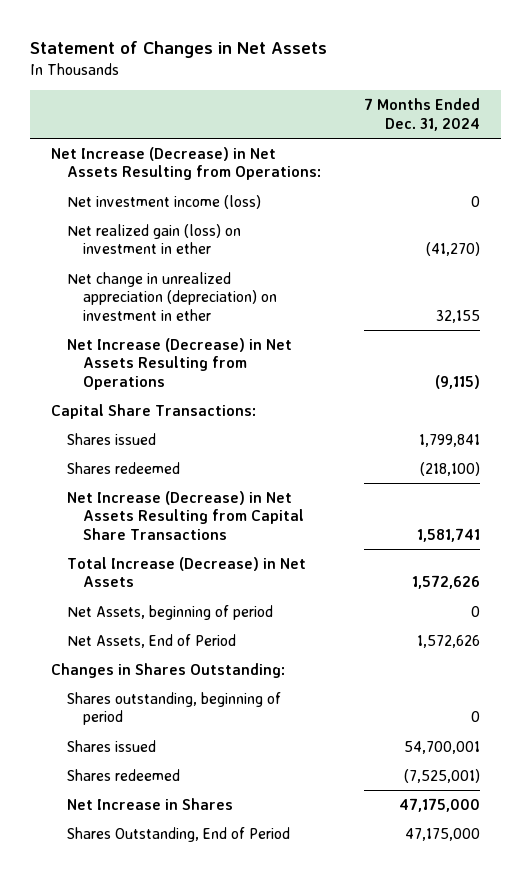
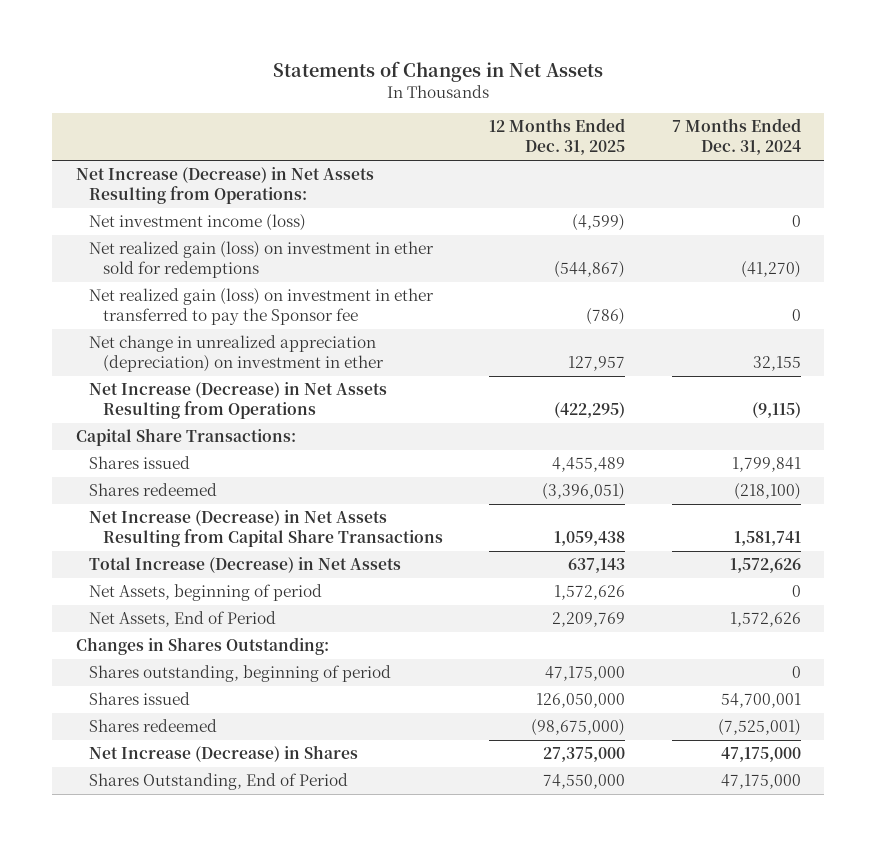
- Statement of Changes in Net Assets
+ Statements of Changes in Net Assets
- | 7 Months Ended Dec. 31, 2024
+ | 12 Months Ended Dec. 31, 2025 | 7 Months Ended Dec. 31, 2024
- Net realized gain (loss) on investment in ether | (41,270)
+ Net realized gain (loss) on investment in ether sold for redemptions | (544,867) | (41,270)
+ Net realized gain (loss) on investment in ether transferred to pay the Sponsor fee | (786) | 0
- Net Increase in Shares | 47,175,000
+ Net Increase (Decrease) in Shares | 27,375,000 | 47,175,000

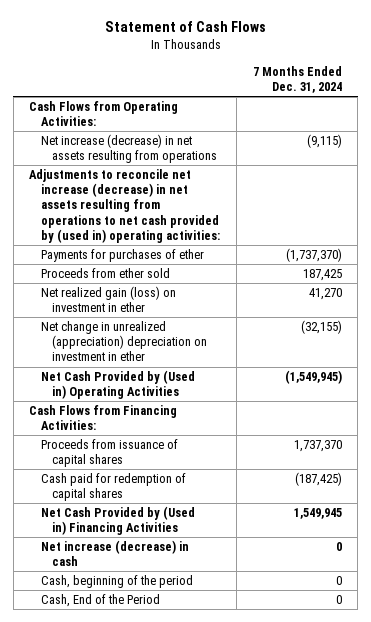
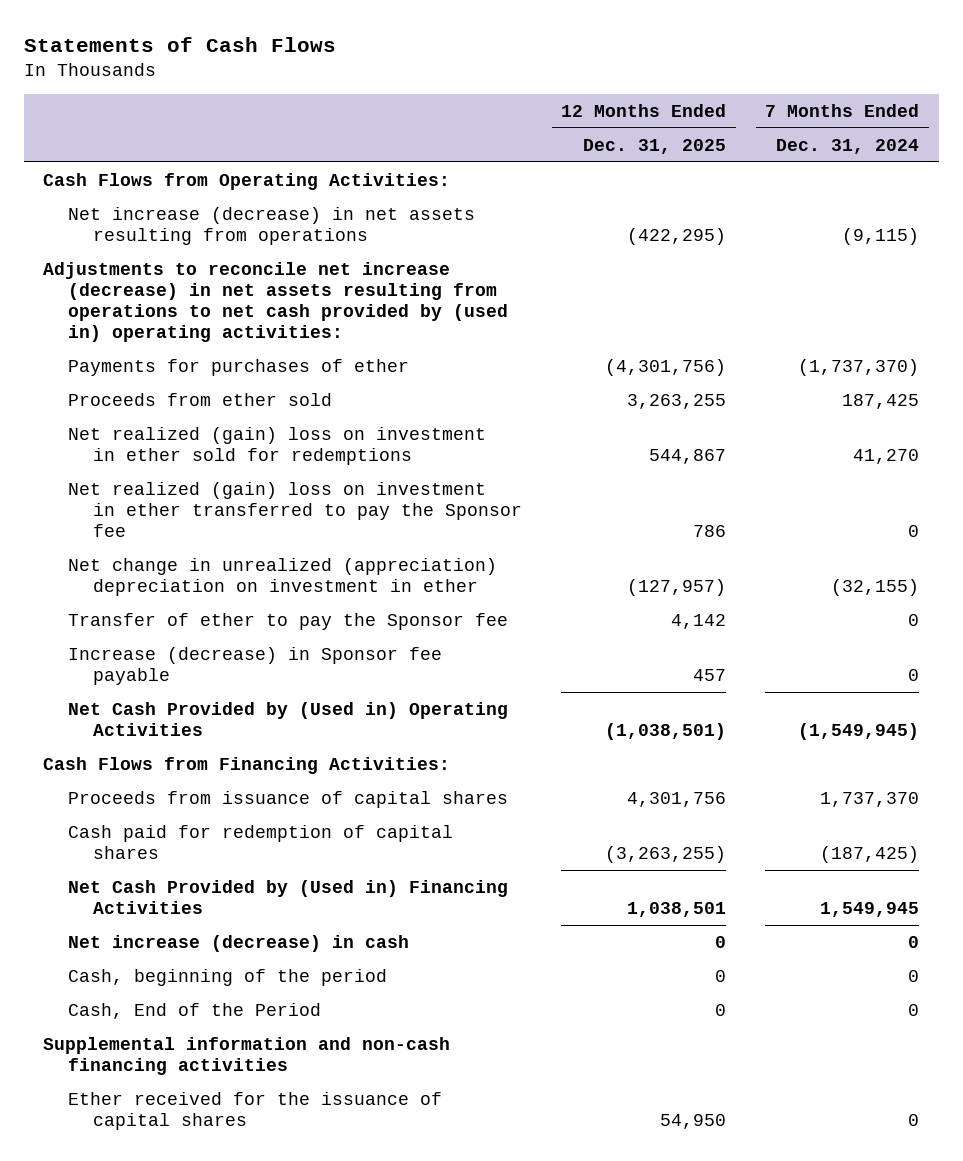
- Statement of Cash Flows
+ Statements of Cash Flows
- | 7 Months Ended Dec. 31, 2024
+ | 12 Months Ended Dec. 31, 2025 | 7 Months Ended Dec. 31, 2024
- Net realized gain (loss) on investment in ether | 41,270
+ Net realized (gain) loss on investment in ether sold for redemptions | 544,867 | 41,270
+ Net realized (gain) loss on investment in ether transferred to pay the Sponsor fee | 786 | 0
+ Transfer of ether to pay the Sponsor fee | 4,142 | 0
+ Increase (decrease) in Sponsor fee payable | 457 | 0
+ Supplemental information and non-cash financing activities
+ Ether received for the issuance of capital shares | 54,950 | 0

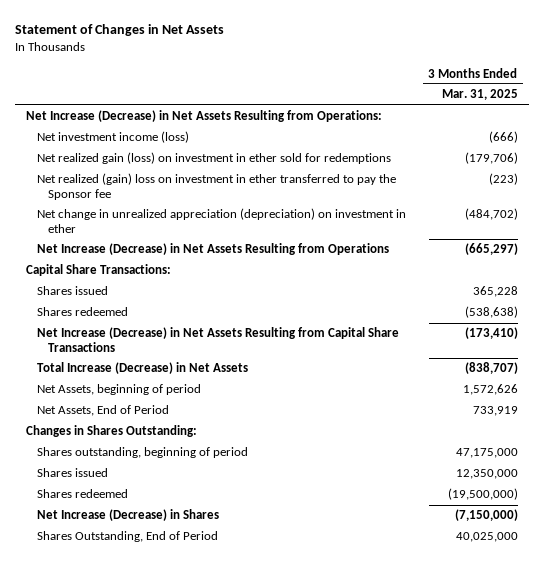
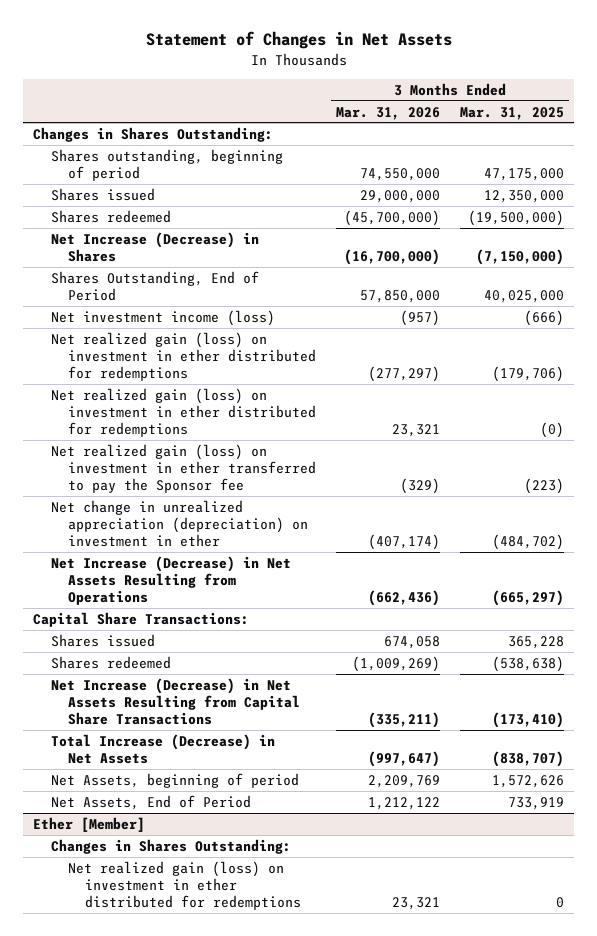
- | 3 Months Ended Mar. 31, 2025
+ | 3 Months Ended Mar. 31, 2026 | 3 Months Ended Mar. 31, 2025
- Net Increase (Decrease) in Net Assets Resulting from Operations:
+ Changes in Shares Outstanding:
moved up: Shares outstanding, beginning of period | 74,550,000 | 47,175,000
moved up: Shares issued | 29,000,000 | 12,350,000
moved up: Shares redeemed | (45,700,000) | (19,500,000)
moved up: Net Increase (Decrease) in Shares | (16,700,000) | (7,150,000)
moved up: Shares Outstanding, End of Period | 57,850,000 | 40,025,000
- Net realized gain (loss) on investment in ether sold for redemptions | (179,706)
- Net realized (gain) loss on investment in ether transferred to pay the Sponsor fee | (223)
+ Net realized gain (loss) on investment in ether distributed for redemptions | (277,297) | (179,706)
+ Net realized gain (loss) on investment in ether distributed for redemptions | 23,321 | (0)
+ Net realized gain (loss) on investment in ether transferred to pay the Sponsor fee | (329) | (223)
+ Ether [Member]
+ Net realized gain (loss) on investment in ether distributed for redemptions | 23,321 | 0

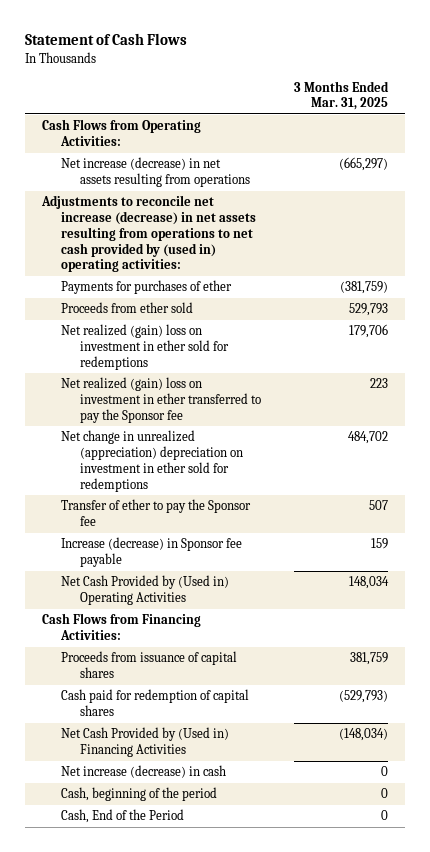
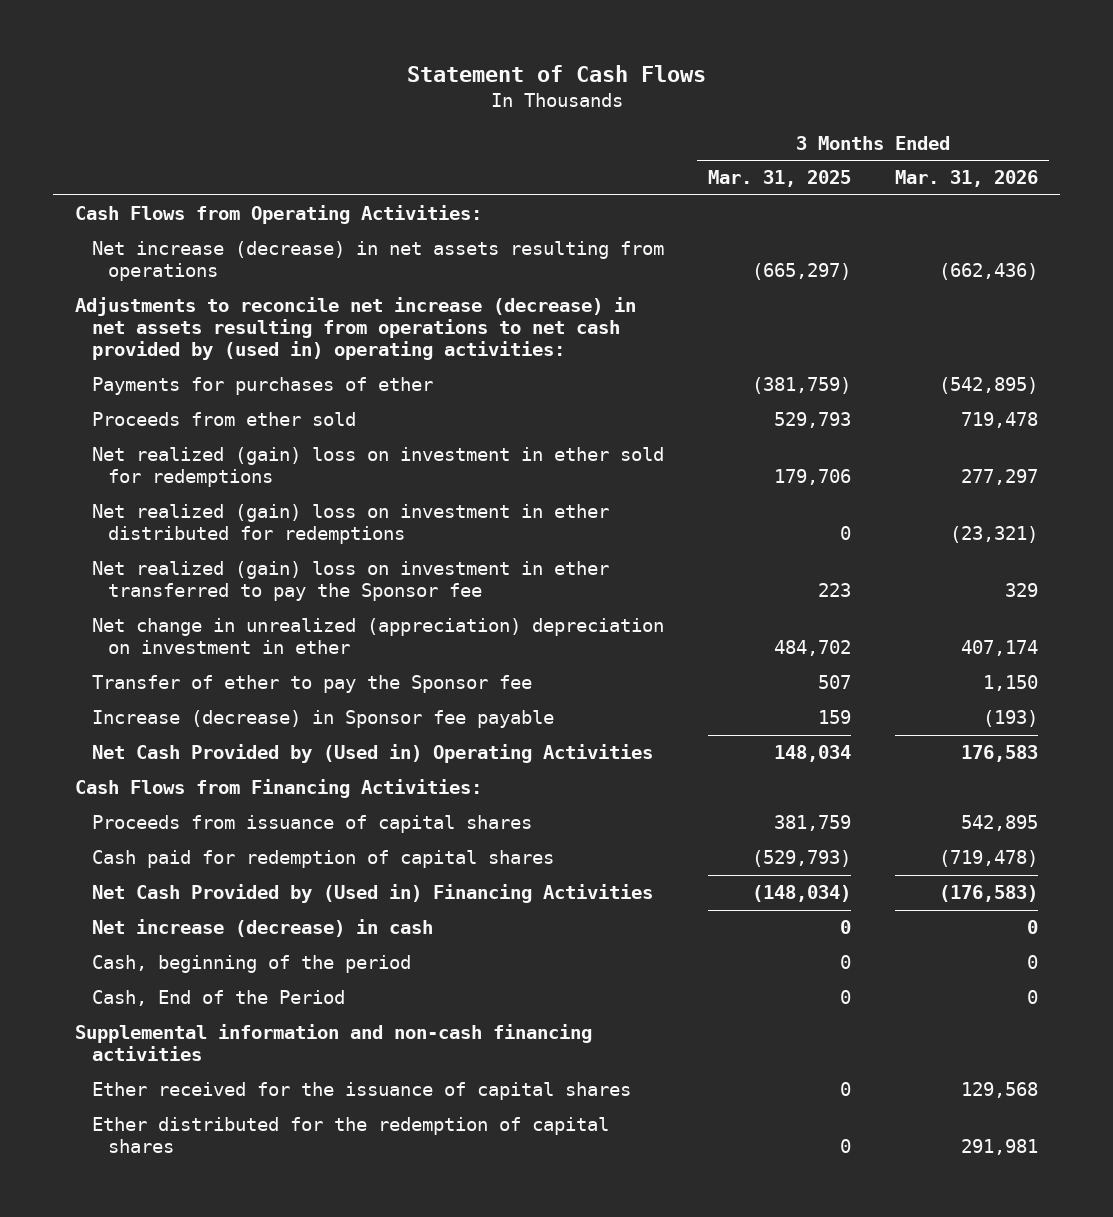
- | 3 Months Ended Mar. 31, 2025
+ | 3 Months Ended Mar. 31, 2025 | 3 Months Ended Mar. 31, 2026
+ Net realized (gain) loss on investment in ether distributed for redemptions | 0 | (23,321)
- Net change in unrealized (appreciation) depreciation on investment in ether sold for redemptions | 484,702
+ Net change in unrealized (appreciation) depreciation on investment in ether | 484,702 | 407,174
+ Supplemental information and non-cash financing activities
+ Ether received for the issuance of capital shares | 0 | 129,568
+ Ether distributed for the redemption of capital shares | 0 | 291,981

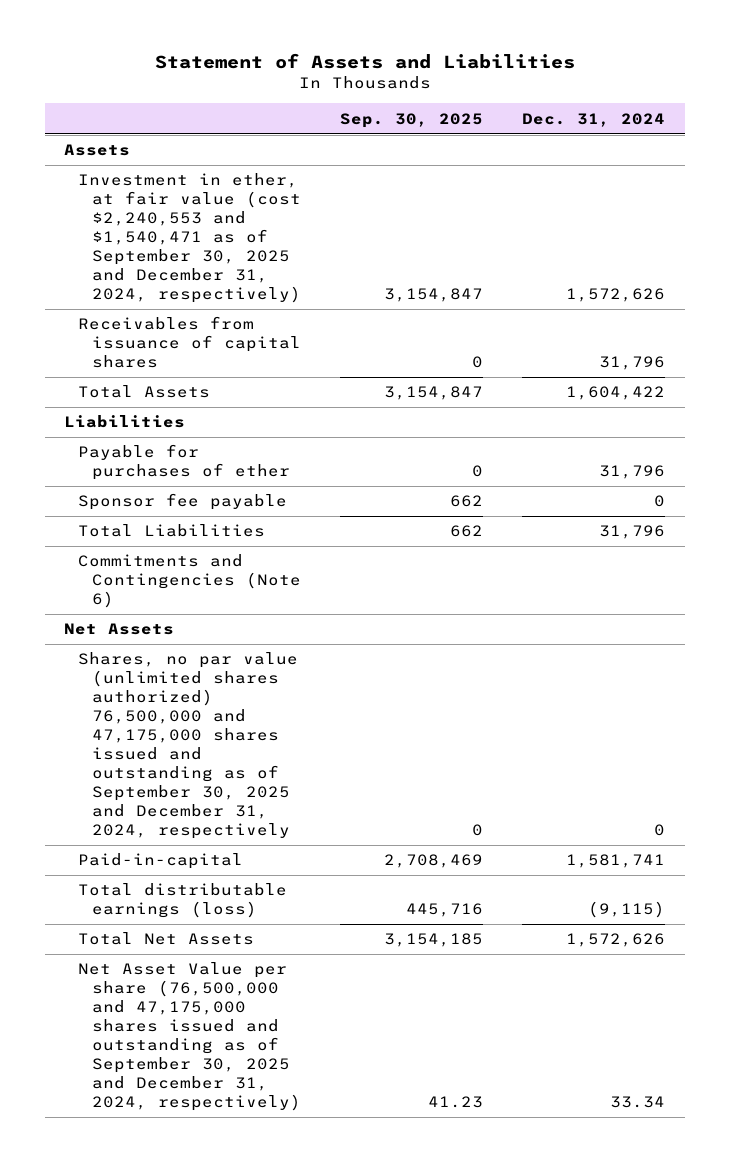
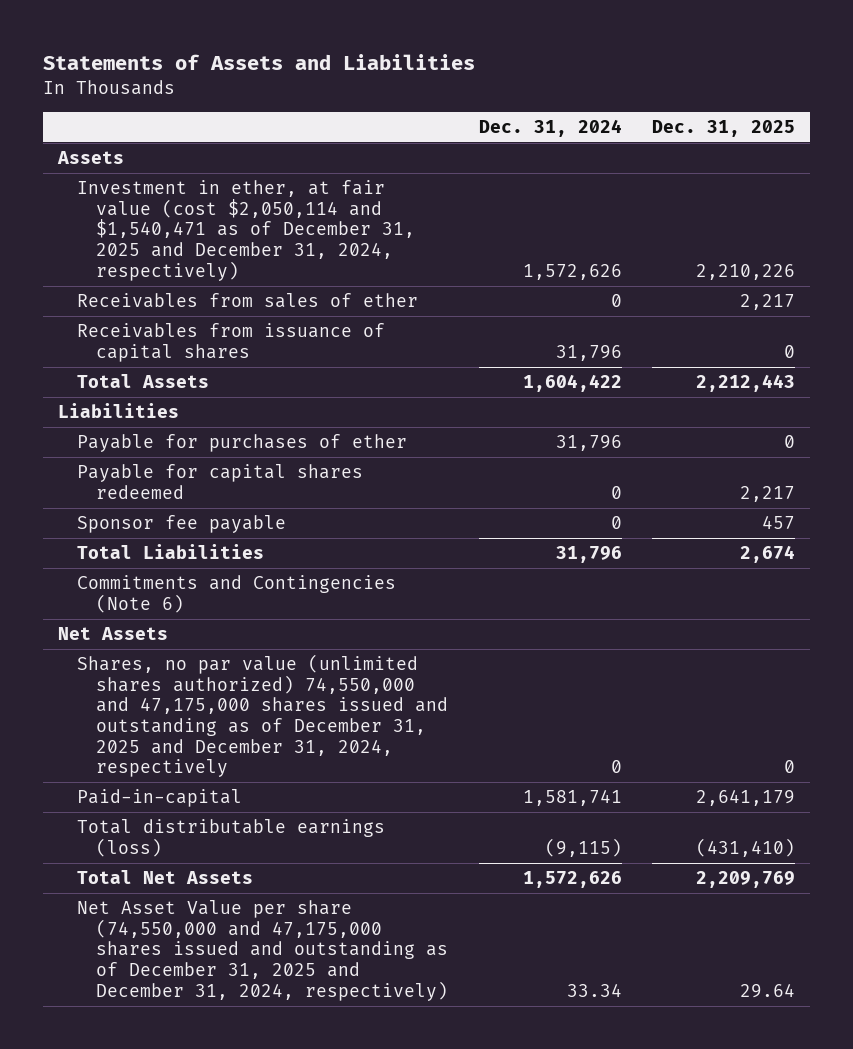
- Statement of Assets and Liabilities
+ Statements of Assets and Liabilities
- | Sep. 30, 2025 | Dec. 31, 2024
+ | Dec. 31, 2024 | Dec. 31, 2025
- Investment in ether, at fair value (cost $2,240,553 and $1,540,471 as of September 30, 2025 and December 31, 2024, respectively) | 3,154,847 | 1,572,626
+ Investment in ether, at fair value (cost $2,050,114 and $1,540,471 as of December 31, 2025 and December 31, 2024, respectively) | 1,572,626 | 2,210,226
+ Receivables from sales of ether | 0 | 2,217
+ Payable for capital shares redeemed | 0 | 2,217
- Shares, no par value (unlimited shares authorized) 76,500,000 and 47,175,000 shares issued and outstanding as of September 30, 2025 and December 31, 2024, respectively | 0 | 0
+ Shares, no par value (unlimited shares authorized) 74,550,000 and 47,175,000 shares issued and outstanding as of December 31, 2025 and December 31, 2024, respectively | 0 | 0
- Net Asset Value per share (76,500,000 and 47,175,000 shares issued and outstanding as of September 30, 2025 and December 31, 2024, respectively) | 41.23 | 33.34
+ Net Asset Value per share (74,550,000 and 47,175,000 shares issued and outstanding as of December 31, 2025 and December 31, 2024, respectively) | 33.34 | 29.64

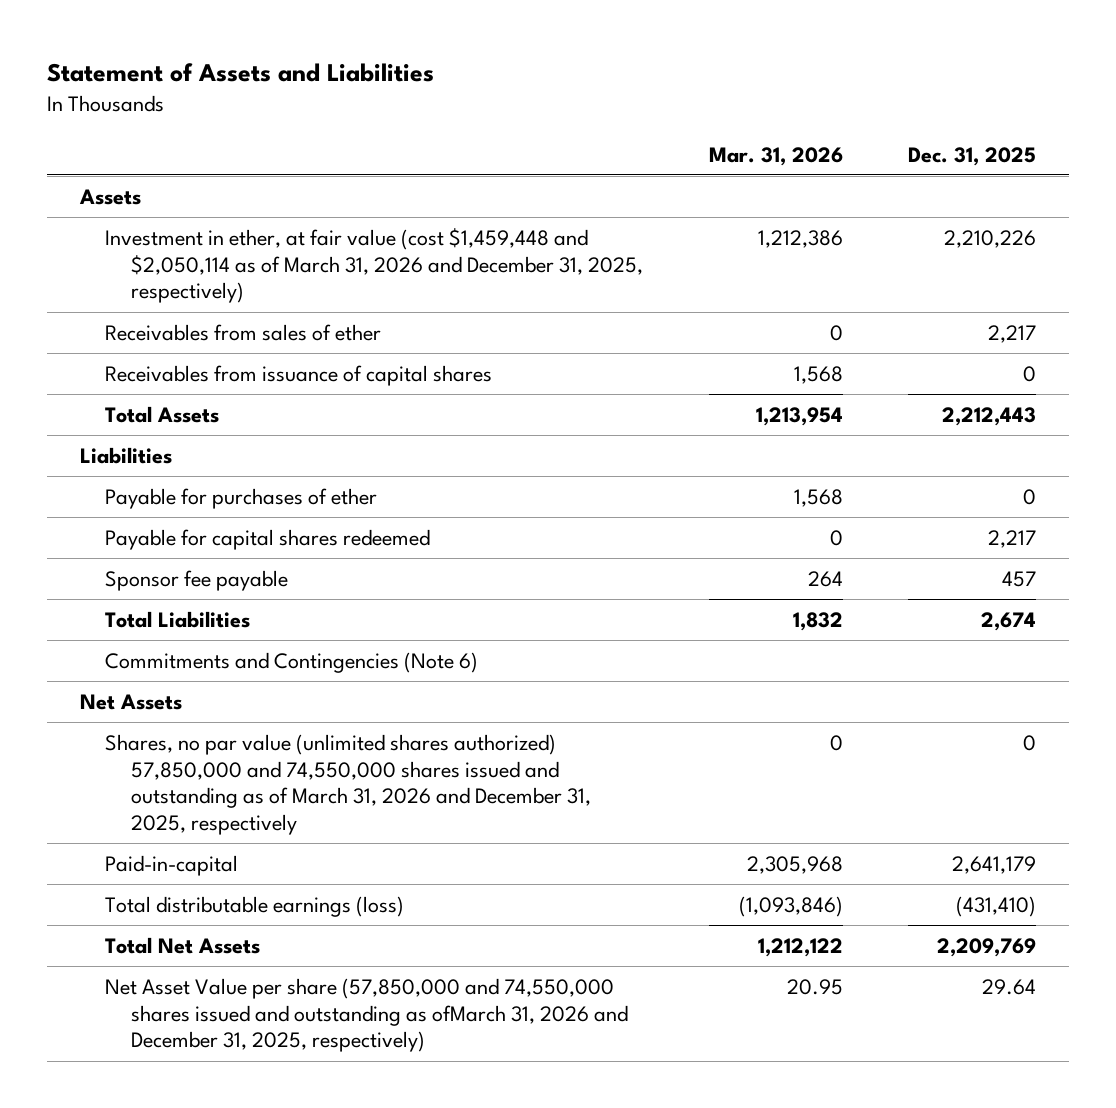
- Statements of Assets and Liabilities
+ Statement of Assets and Liabilities
- | Dec. 31, 2024 | Dec. 31, 2025
+ | Mar. 31, 2026 | Dec. 31, 2025
- Investment in ether, at fair value (cost $2,050,114 and $1,540,471 as of December 31, 2025 and December 31, 2024, respectively) | 1,572,626 | 2,210,226
+ Investment in ether, at fair value (cost $1,459,448 and $2,050,114 as of March 31, 2026 and December 31, 2025, respectively) | 1,212,386 | 2,210,226
- Shares, no par value (unlimited shares authorized) 74,550,000 and 47,175,000 shares issued and outstanding as of December 31, 2025 and December 31, 2024, respectively | 0 | 0
+ Shares, no par value (unlimited shares authorized) 57,850,000 and 74,550,000 shares issued and outstanding as of March 31, 2026 and December 31, 2025, respectively | 0 | 0
- Net Asset Value per share (74,550,000 and 47,175,000 shares issued and outstanding as of December 31, 2025 and December 31, 2024, respectively) | 33.34 | 29.64
+ Net Asset Value per share (57,850,000 and 74,550,000 shares issued and outstanding as ofMarch 31, 2026 and December 31, 2025, respectively) | 20.95 | 29.64

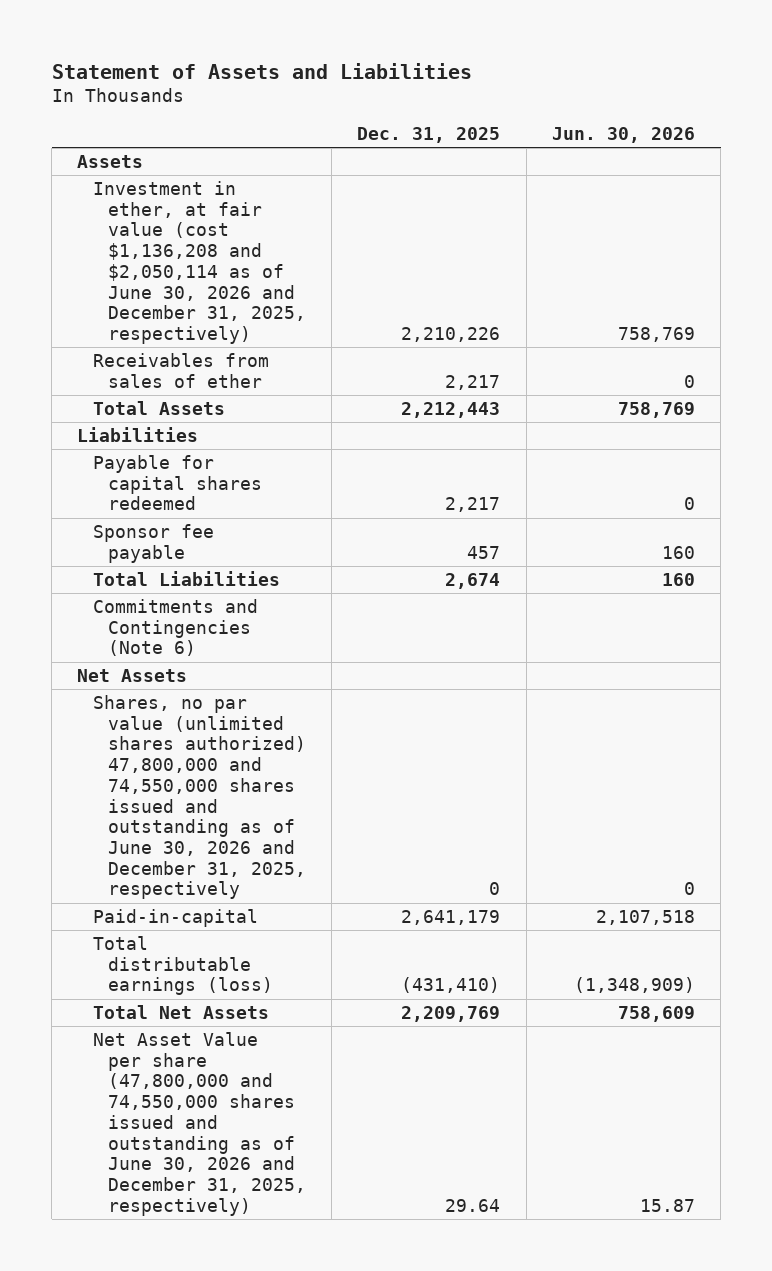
- | Mar. 31, 2026 | Dec. 31, 2025
+ | Dec. 31, 2025 | Jun. 30, 2026
- Investment in ether, at fair value (cost $1,459,448 and $2,050,114 as of March 31, 2026 and December 31, 2025, respectively) | 1,212,386 | 2,210,226
+ Investment in ether, at fair value (cost $1,136,208 and $2,050,114 as of June 30, 2026 and December 31, 2025, respectively) | 2,210,226 | 758,769
- Receivables from issuance of capital shares | 1,568 | 0
- Payable for purchases of ether | 1,568 | 0
- Shares, no par value (unlimited shares authorized) 57,850,000 and 74,550,000 shares issued and outstanding as of March 31, 2026 and December 31, 2025, respectively | 0 | 0
+ Shares, no par value (unlimited shares authorized) 47,800,000 and 74,550,000 shares issued and outstanding as of June 30, 2026 and December 31, 2025, respectively | 0 | 0
- Net Asset Value per share (57,850,000 and 74,550,000 shares issued and outstanding as ofMarch 31, 2026 and December 31, 2025, respectively) | 20.95 | 29.64
+ Net Asset Value per share (47,800,000 and 74,550,000 shares issued and outstanding as of June 30, 2026 and December 31, 2025, respectively) | 29.64 | 15.87

